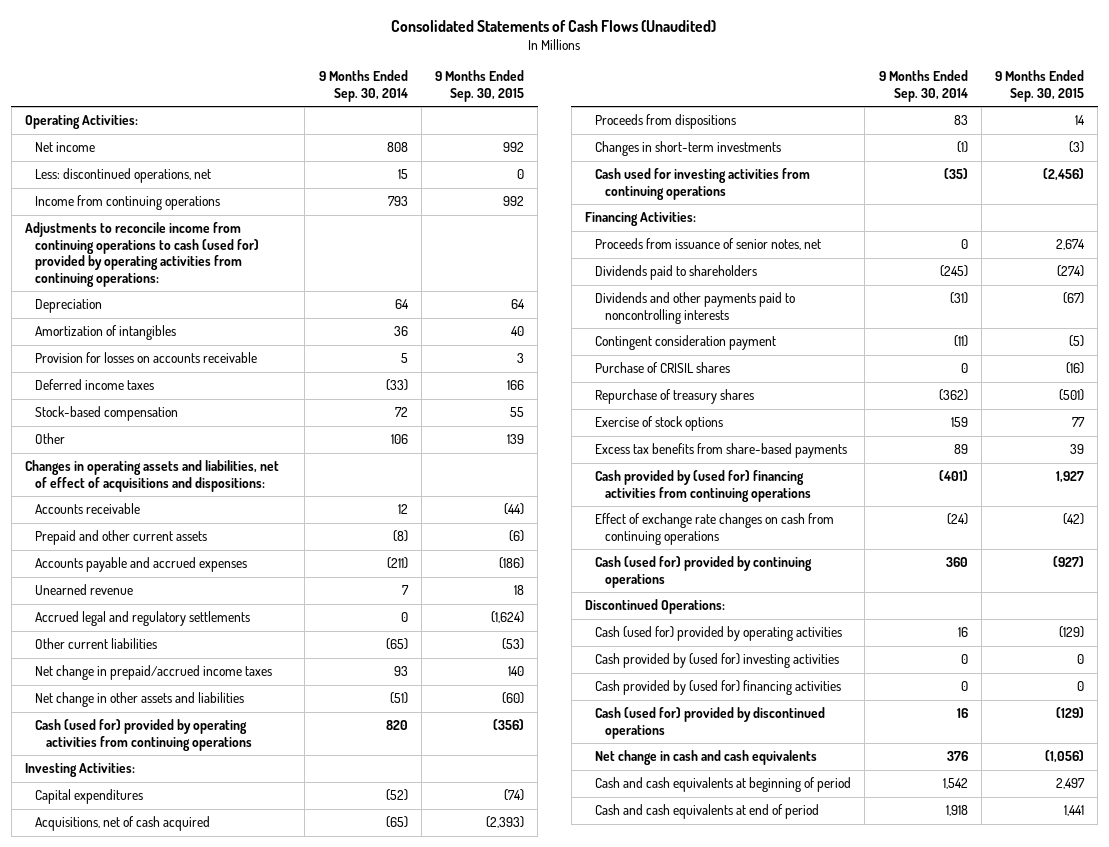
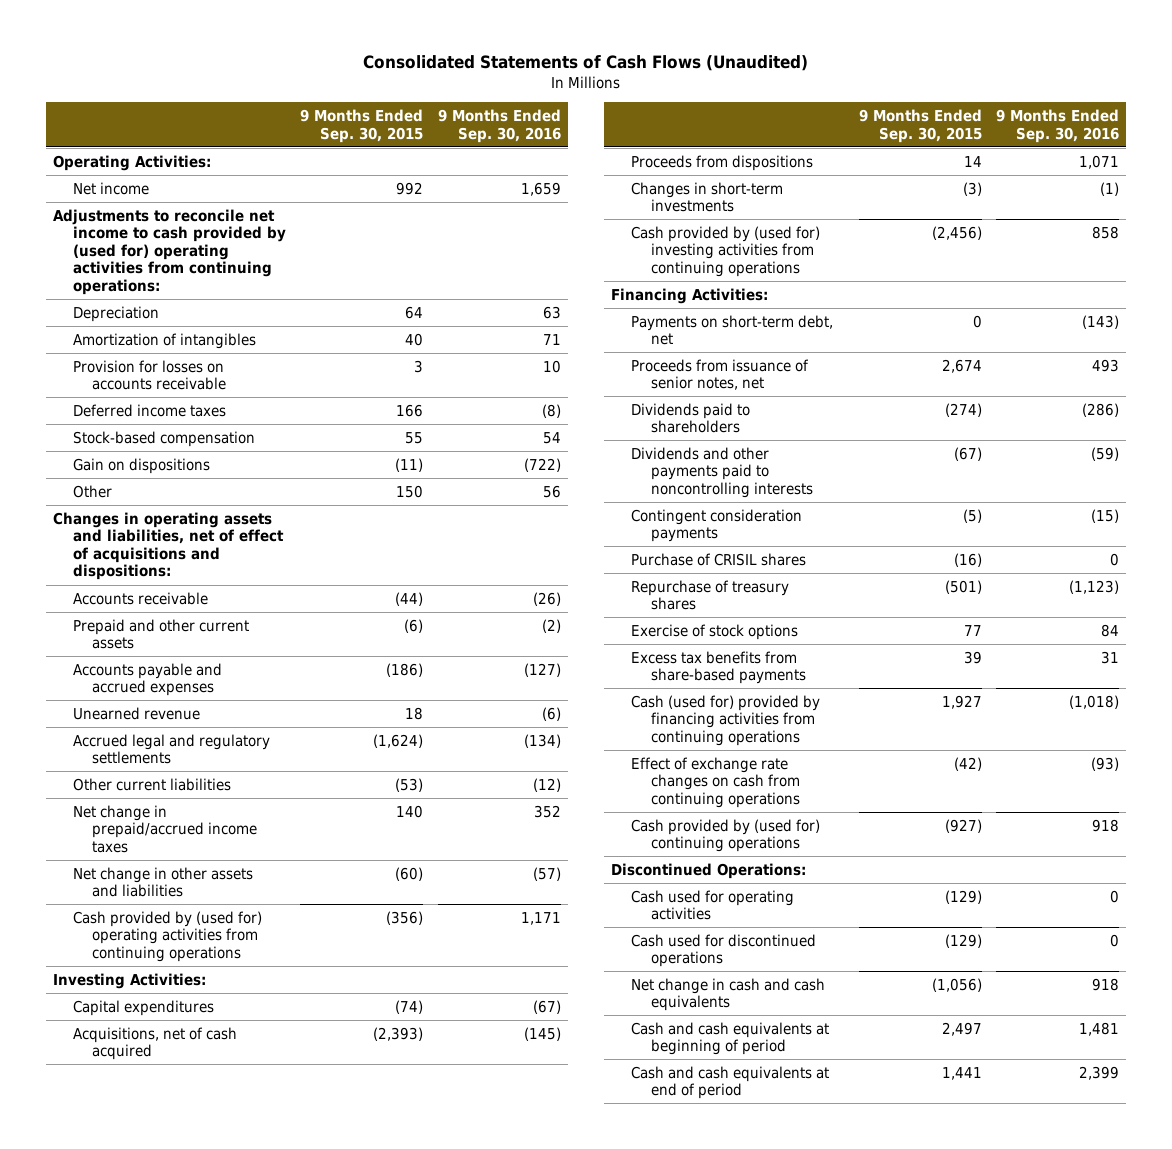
- | 9 Months Ended Sep. 30, 2014 | 9 Months Ended Sep. 30, 2015
+ | 9 Months Ended Sep. 30, 2015 | 9 Months Ended Sep. 30, 2016
- Less: discontinued operations, net | 15 | 0
- Income from continuing operations | 793 | 992
- Adjustments to reconcile income from continuing operations to cash (used for) provided by operating activities from continuing operations:
+ Adjustments to reconcile net income to cash provided by (used for) operating activities from continuing operations:
- Other | 106 | 139
+ Gain on dispositions | (11) | (722)
+ Other | 150 | 56
- Cash (used for) provided by operating activities from continuing operations | 820 | (356)
+ Cash provided by (used for) operating activities from continuing operations | (356) | 1,171
- Cash used for investing activities from continuing operations | (35) | (2,456)
+ Cash provided by (used for) investing activities from continuing operations | (2,456) | 858
+ Payments on short-term debt, net | 0 | (143)
- Contingent consideration payment | (11) | (5)
+ Contingent consideration payments | (5) | (15)
- Cash provided by (used for) financing activities from continuing operations | (401) | 1,927
+ Cash (used for) provided by financing activities from continuing operations | 1,927 | (1,018)
- Cash (used for) provided by continuing operations | 360 | (927)
+ Cash provided by (used for) continuing operations | (927) | 918
- Cash (used for) provided by operating activities | 16 | (129)
- Cash provided by (used for) investing activities | 0 | 0
- Cash provided by (used for) financing activities | 0 | 0
- Cash (used for) provided by discontinued operations | 16 | (129)
+ Cash used for operating activities | (129) | 0
+ Cash used for discontinued operations | (129) | 0

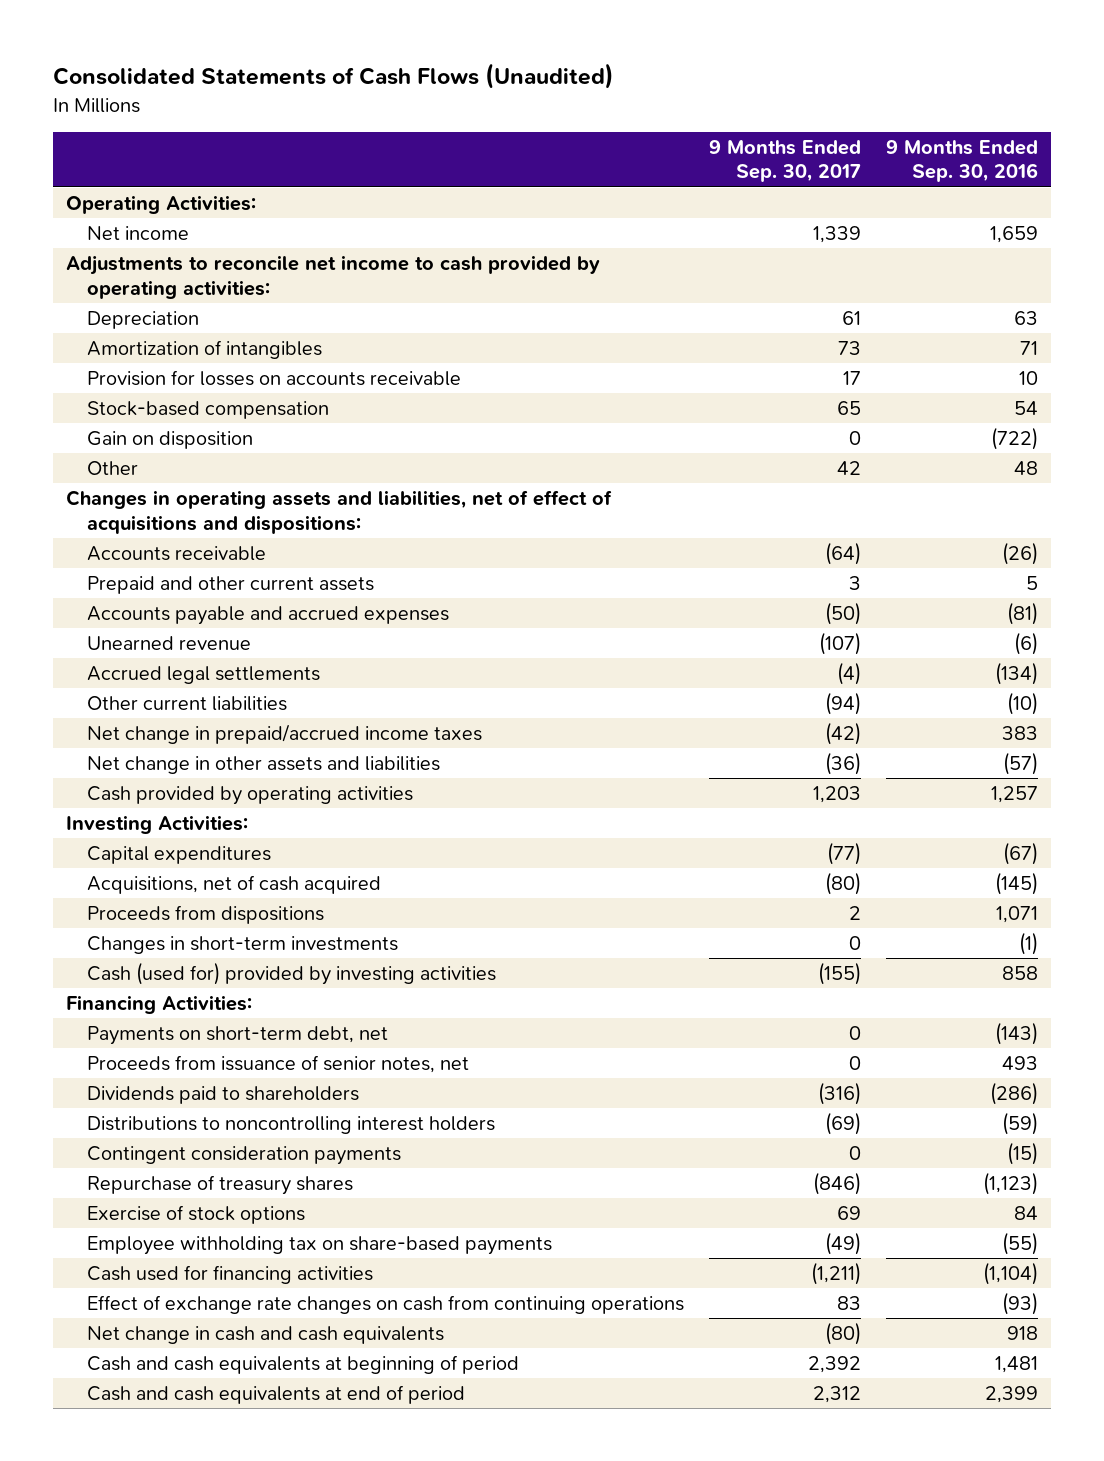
- | 9 Months Ended Sep. 30, 2015 | 9 Months Ended Sep. 30, 2016
+ | 9 Months Ended Sep. 30, 2017 | 9 Months Ended Sep. 30, 2016
- Adjustments to reconcile net income to cash provided by (used for) operating activities from continuing operations:
+ Adjustments to reconcile net income to cash provided by operating activities:
- Deferred income taxes | 166 | (8)
- Gain on dispositions | (11) | (722)
- Other | 150 | 56
+ Gain on disposition | 0 | (722)
+ Other | 42 | 48
- Prepaid and other current assets | (6) | (2)
- Accounts payable and accrued expenses | (186) | (127)
+ Prepaid and other current assets | 3 | 5
+ Accounts payable and accrued expenses | (50) | (81)
- Accrued legal and regulatory settlements | (1,624) | (134)
- Other current liabilities | (53) | (12)
- Net change in prepaid/accrued income taxes | 140 | 352
+ Accrued legal settlements | (4) | (134)
+ Other current liabilities | (94) | (10)
+ Net change in prepaid/accrued income taxes | (42) | 383
- Cash provided by (used for) operating activities from continuing operations | (356) | 1,171
+ Cash provided by operating activities | 1,203 | 1,257
- Cash provided by (used for) investing activities from continuing operations | (2,456) | 858
+ Cash (used for) provided by investing activities | (155) | 858
- Dividends and other payments paid to noncontrolling interests | (67) | (59)
+ Distributions to noncontrolling interest holders | (69) | (59)
- Purchase of CRISIL shares | (16) | 0
- Excess tax benefits from share-based payments | 39 | 31
- Cash (used for) provided by financing activities from continuing operations | 1,927 | (1,018)
+ Employee withholding tax on share-based payments | (49) | (55)
+ Cash used for financing activities | (1,211) | (1,104)
- Cash provided by (used for) continuing operations | (927) | 918
- Discontinued Operations:
- Cash used for operating activities | (129) | 0
- Cash used for discontinued operations | (129) | 0

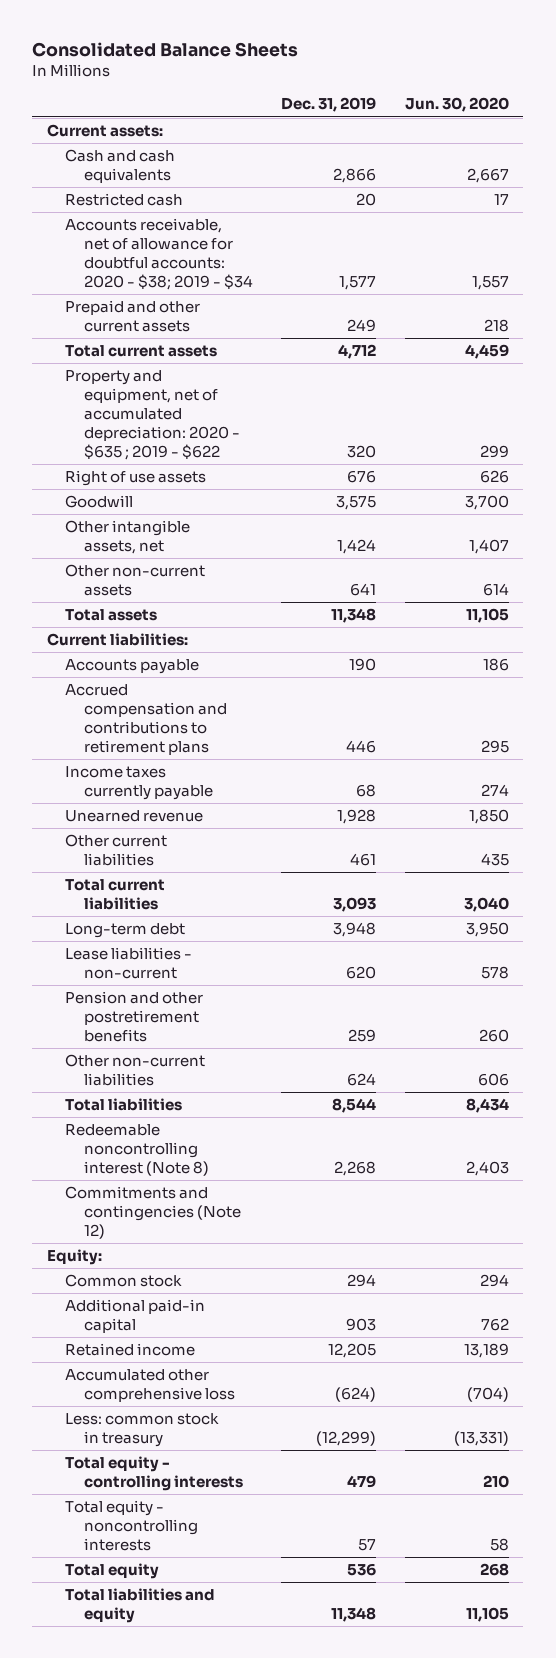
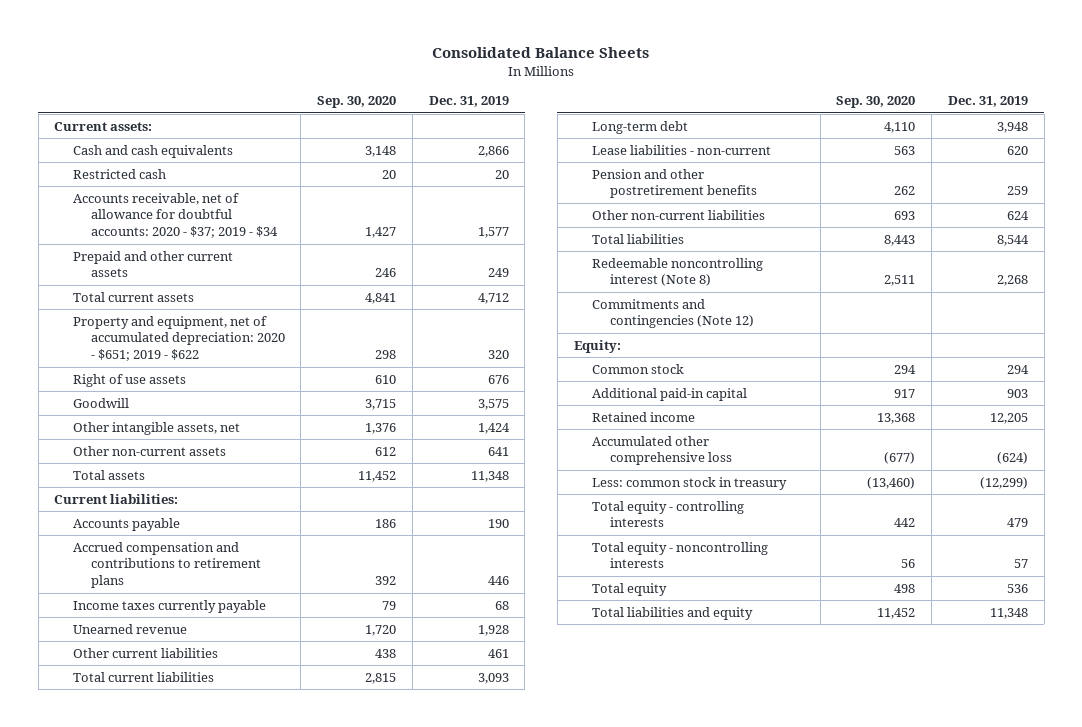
- | Dec. 31, 2019 | Jun. 30, 2020
+ | Sep. 30, 2020 | Dec. 31, 2019
- Accounts receivable, net of allowance for doubtful accounts: 2020 - $38; 2019 - $34 | 1,577 | 1,557
+ Accounts receivable, net of allowance for doubtful accounts: 2020 - $37; 2019 - $34 | 1,427 | 1,577
- Property and equipment, net of accumulated depreciation: 2020 - $635 ; 2019 - $622 | 320 | 299
+ Property and equipment, net of accumulated depreciation: 2020 - $651; 2019 - $622 | 298 | 320

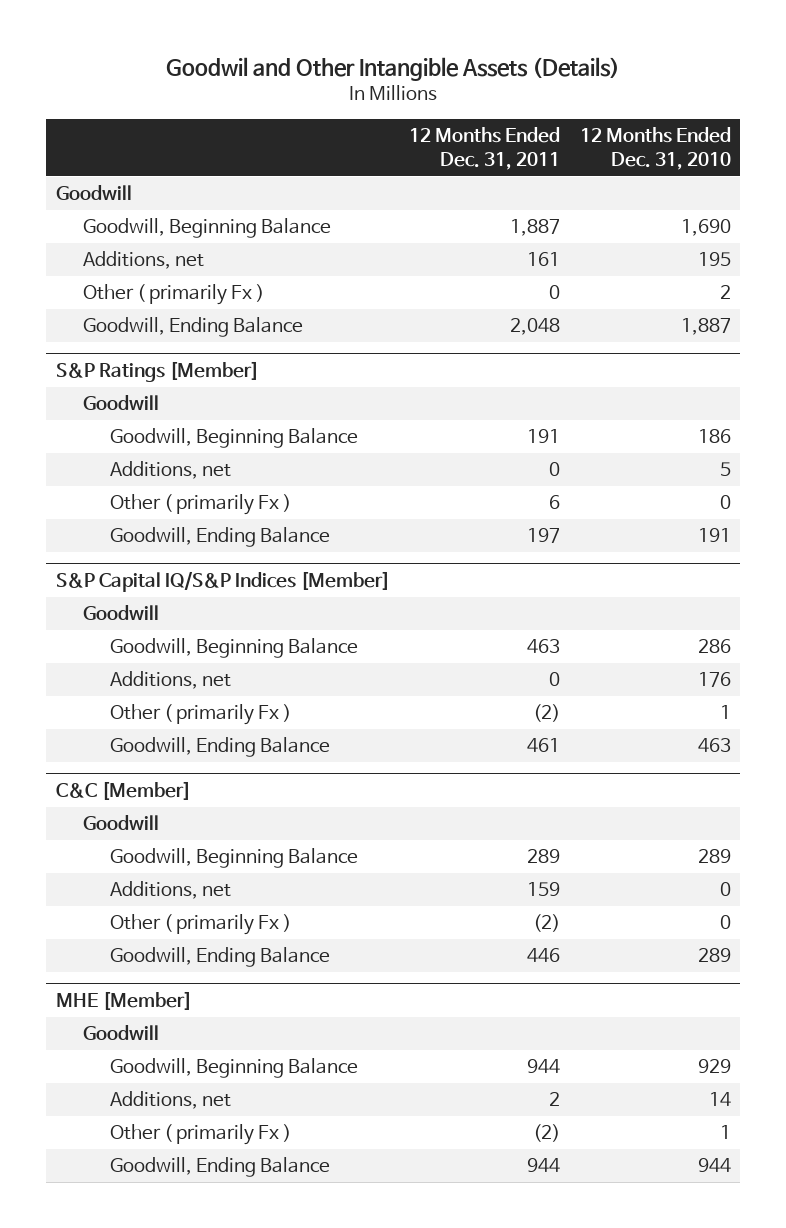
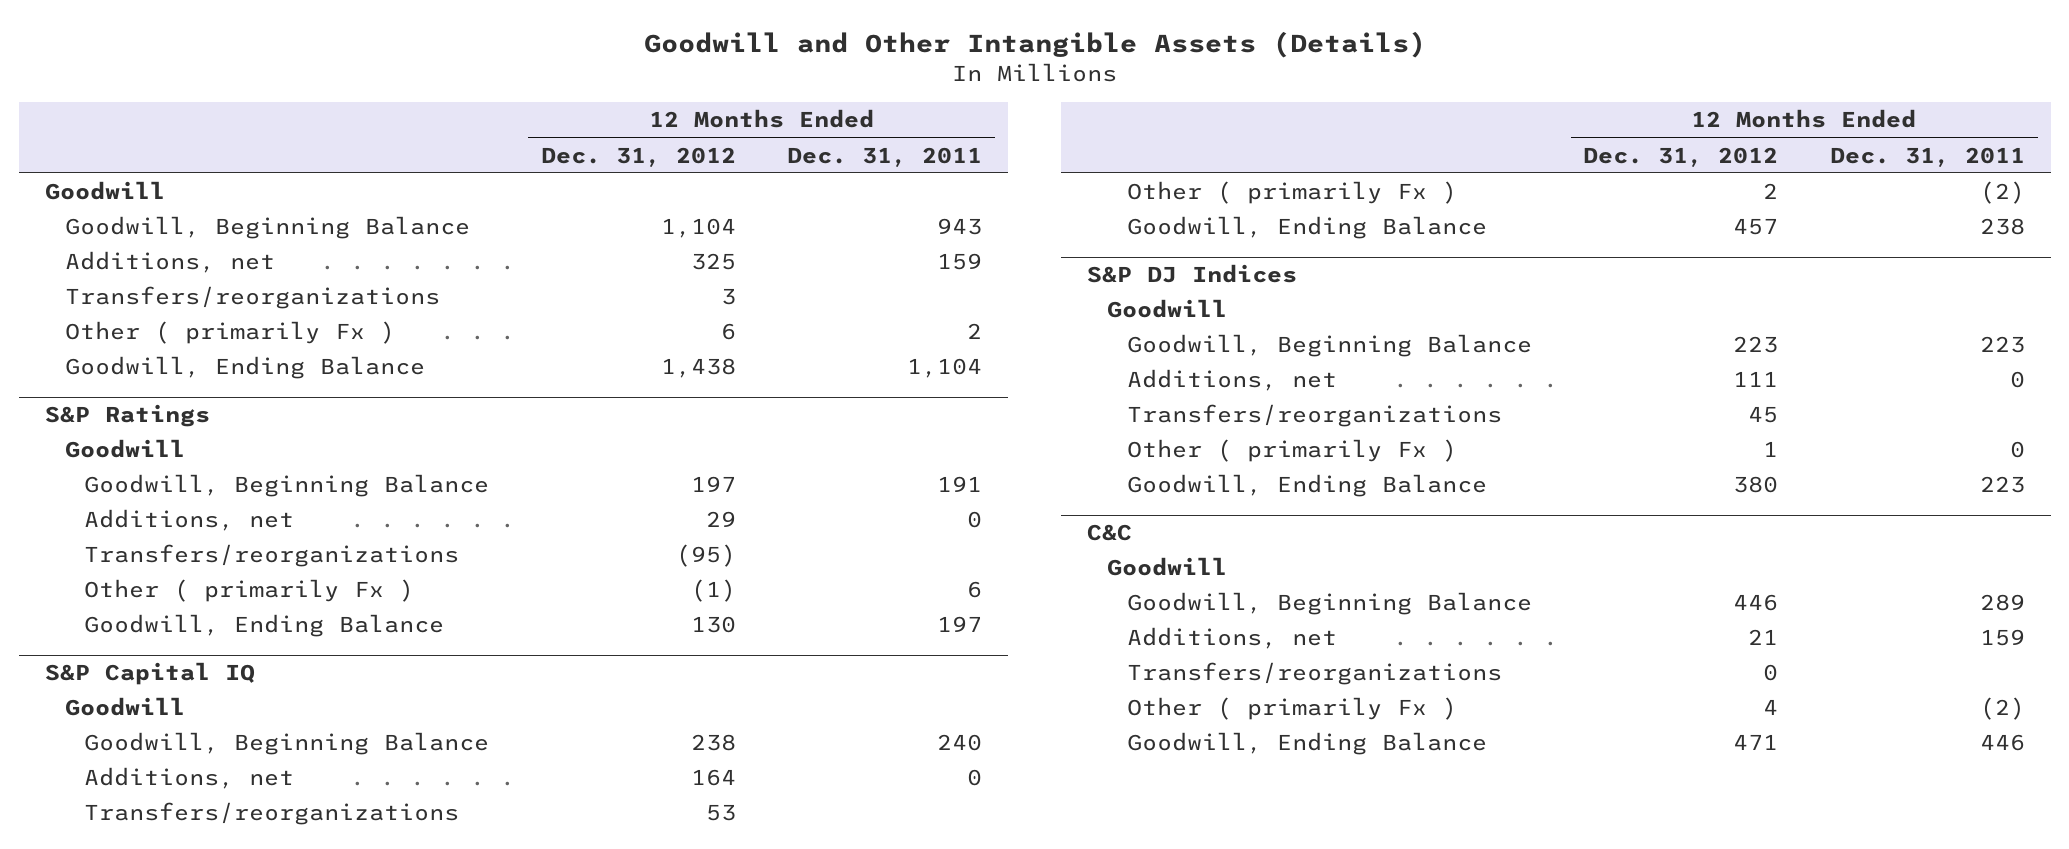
- Goodwil and Other Intangible Assets (Details)
+ Goodwill and Other Intangible Assets (Details)
- | 12 Months Ended Dec. 31, 2011 | 12 Months Ended Dec. 31, 2010
+ | 12 Months Ended Dec. 31, 2012 | 12 Months Ended Dec. 31, 2011
- Goodwill, Beginning Balance | 1,887 | 1,690
- Additions, net | 161 | 195
- Other ( primarily Fx ) | 0 | 2
- Goodwill, Ending Balance | 2,048 | 1,887
- S&P Ratings [Member]
+ Goodwill, Beginning Balance | 1,104 | 943
+ Additions, net | 325 | 159
+ Transfers/reorganizations | 3 |
+ Other ( primarily Fx ) | 6 | 2
+ Goodwill, Ending Balance | 1,438 | 1,104
+ S&P Ratings
+ Transfers/reorganizations | (95) |
- S&P Capital IQ/S&P Indices [Member]
+ S&P Capital IQ
- Goodwill, Beginning Balance | 463 | 286
+ Goodwill, Beginning Balance | 238 | 240
+ Transfers/reorganizations | 53 |
- Goodwill, Ending Balance | 461 | 463
- C&C [Member]
+ Goodwill, Ending Balance | 457 | 238
+ S&P DJ Indices
+ Goodwill, Beginning Balance | 223 | 223
+ Additions, net | 111 | 0
+ Transfers/reorganizations | 45 |
+ Other ( primarily Fx ) | 1 | 0
+ Goodwill, Ending Balance | 380 | 223
+ C&C
+ Goodwill
+ Transfers/reorganizations | 0 |
- MHE [Member]
- Goodwill
- Goodwill, Beginning Balance | 944 | 929
- Additions, net | 2 | 14
- Other ( primarily Fx ) | (2) | 1
- Goodwill, Ending Balance | 944 | 944

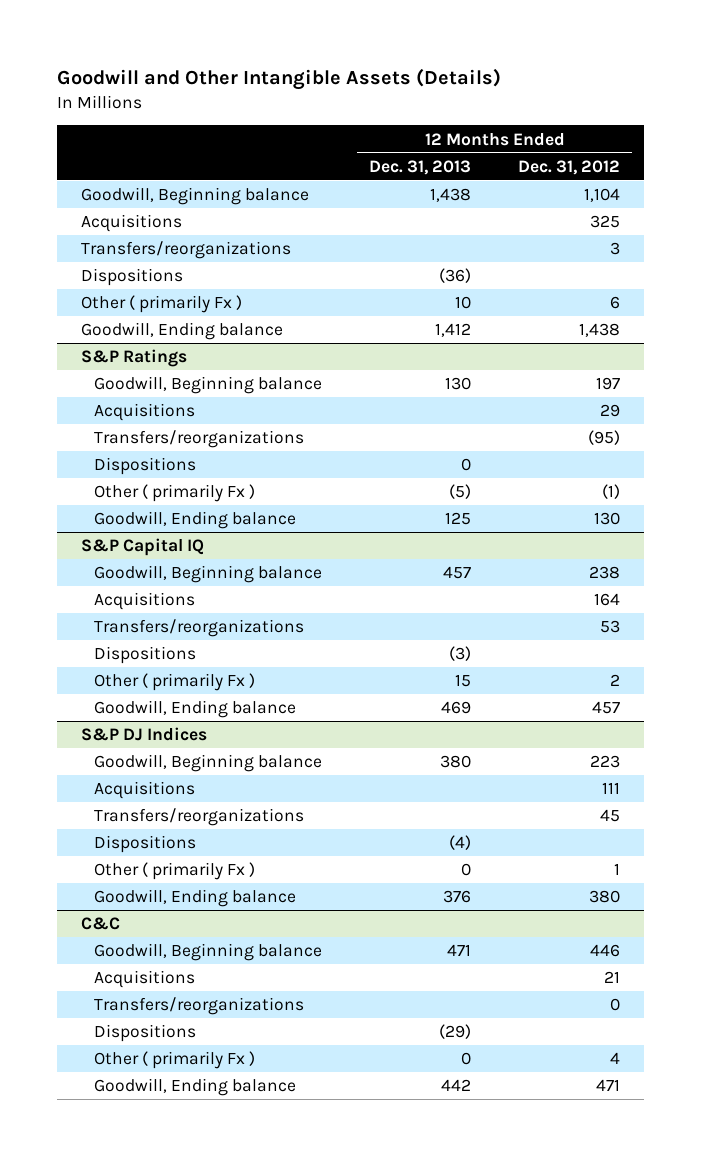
- | 12 Months Ended Dec. 31, 2012 | 12 Months Ended Dec. 31, 2011
+ | 12 Months Ended Dec. 31, 2013 | 12 Months Ended Dec. 31, 2012
- Goodwill
- Goodwill, Beginning Balance | 1,104 | 943
- Additions, net | 325 | 159
+ Goodwill, Beginning balance | 1,438 | 1,104
+ Acquisitions | | 325
+ Dispositions | (36) |
- Goodwill, Ending Balance | 1,438 | 1,104
+ Goodwill, Ending balance | 1,412 | 1,438
@ S&P Ratings
- Goodwill
- Goodwill, Beginning Balance | 197 | 191
- Additions, net | 29 | 0
+ Goodwill, Beginning balance | 130 | 197
+ Acquisitions | | 29
+ Dispositions | 0 |
- Goodwill, Ending Balance | 130 | 197
+ Goodwill, Ending balance | 125 | 130
@ S&P Capital IQ
- Goodwill
- Goodwill, Beginning Balance | 238 | 240
- Additions, net | 164 | 0
+ Goodwill, Beginning balance | 457 | 238
+ Acquisitions | | 164
+ Dispositions | (3) |
- Goodwill, Ending Balance | 457 | 238
+ Goodwill, Ending balance | 469 | 457
@ S&P DJ Indices
- Goodwill
- Goodwill, Beginning Balance | 223 | 223
- Additions, net | 111 | 0
+ Goodwill, Beginning balance | 380 | 223
+ Acquisitions | | 111
+ Dispositions | (4) |
- Goodwill, Ending Balance | 380 | 223
+ Goodwill, Ending balance | 376 | 380
@ C&C
- Goodwill
- Goodwill, Beginning Balance | 446 | 289
- Additions, net | 21 | 159
+ Goodwill, Beginning balance | 471 | 446
+ Acquisitions | | 21
+ Dispositions | (29) |
- Goodwill, Ending Balance | 471 | 446
+ Goodwill, Ending balance | 442 | 471

